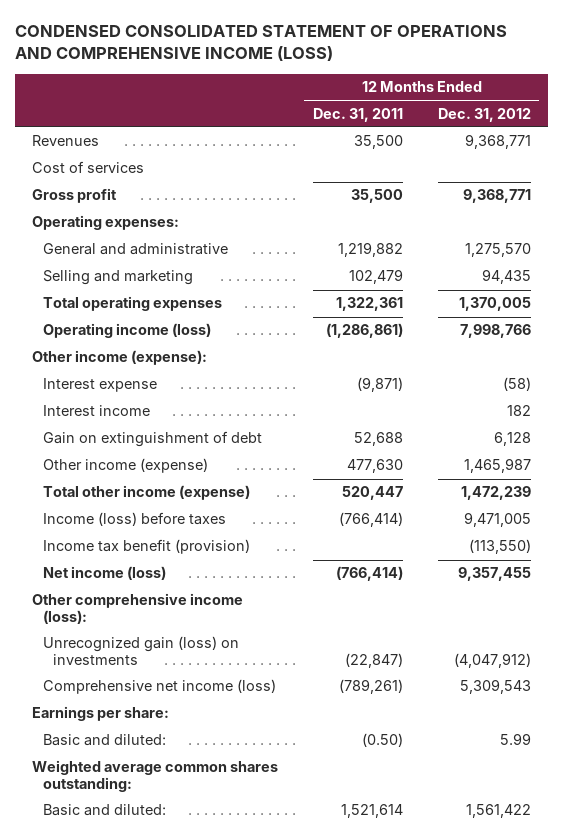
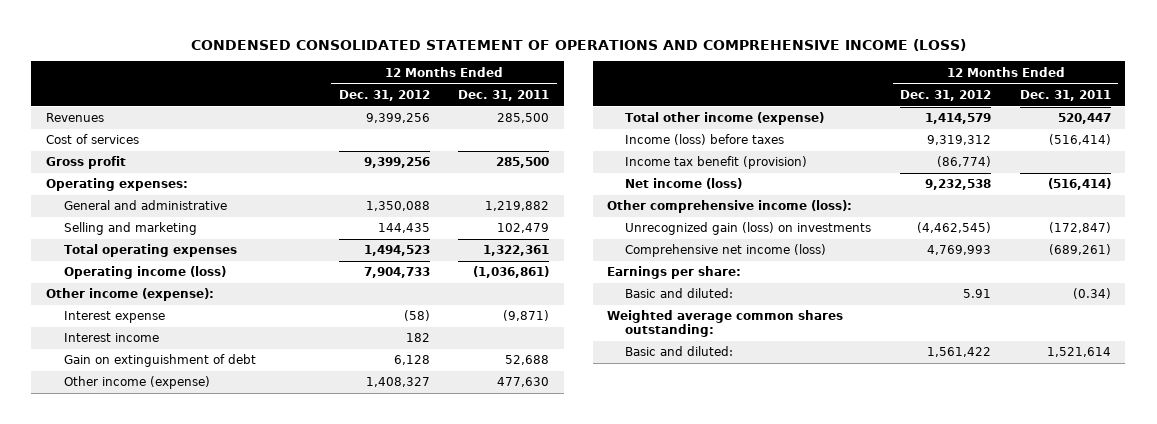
- | 12 Months Ended Dec. 31, 2011 | 12 Months Ended Dec. 31, 2012
+ | 12 Months Ended Dec. 31, 2012 | 12 Months Ended Dec. 31, 2011
- Revenues | 35,500 | 9,368,771
+ Revenues | 9,399,256 | 285,500
- Gross profit | 35,500 | 9,368,771
+ Gross profit | 9,399,256 | 285,500
- General and administrative | 1,219,882 | 1,275,570
- Selling and marketing | 102,479 | 94,435
- Total operating expenses | 1,322,361 | 1,370,005
- Operating income (loss) | (1,286,861) | 7,998,766
+ General and administrative | 1,350,088 | 1,219,882
+ Selling and marketing | 144,435 | 102,479
+ Total operating expenses | 1,494,523 | 1,322,361
+ Operating income (loss) | 7,904,733 | (1,036,861)
- Other income (expense) | 477,630 | 1,465,987
- Total other income (expense) | 520,447 | 1,472,239
- Income (loss) before taxes | (766,414) | 9,471,005
- Income tax benefit (provision) | | (113,550)
- Net income (loss) | (766,414) | 9,357,455
+ Other income (expense) | 1,408,327 | 477,630
+ Total other income (expense) | 1,414,579 | 520,447
+ Income (loss) before taxes | 9,319,312 | (516,414)
+ Income tax benefit (provision) | (86,774) |
+ Net income (loss) | 9,232,538 | (516,414)
- Unrecognized gain (loss) on investments | (22,847) | (4,047,912)
- Comprehensive net income (loss) | (789,261) | 5,309,543
+ Unrecognized gain (loss) on investments | (4,462,545) | (172,847)
+ Comprehensive net income (loss) | 4,769,993 | (689,261)
- Basic and diluted: | (0.50) | 5.99
+ Basic and diluted: | 5.91 | (0.34)

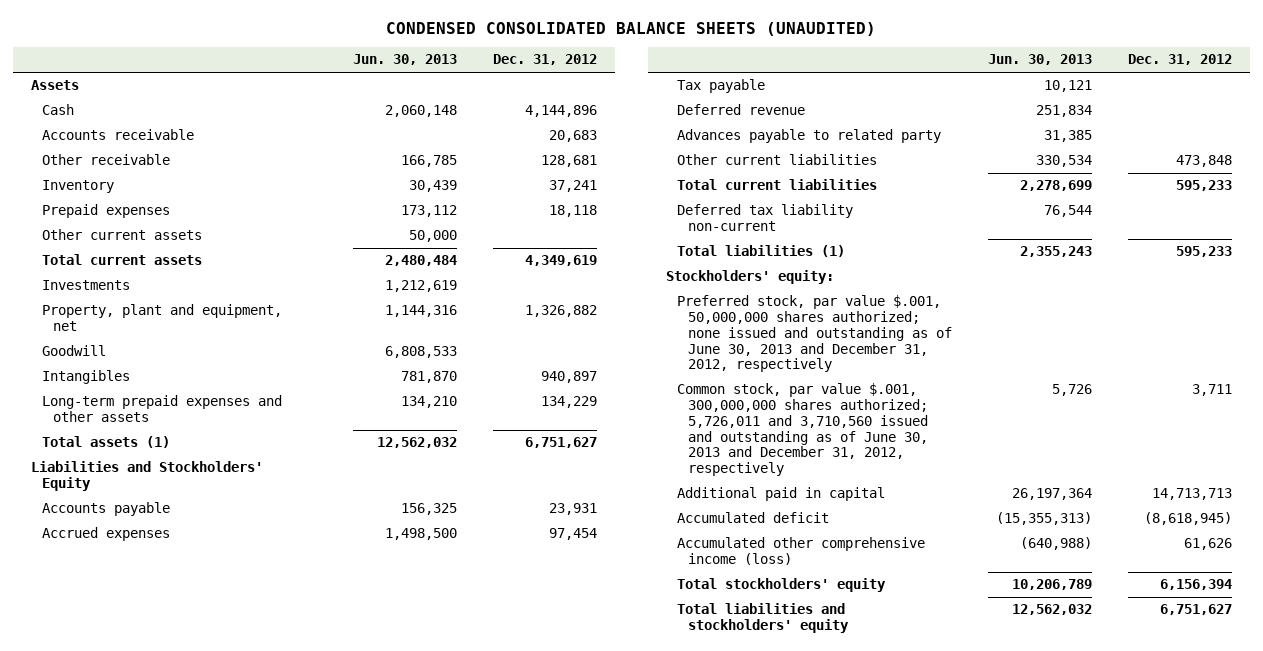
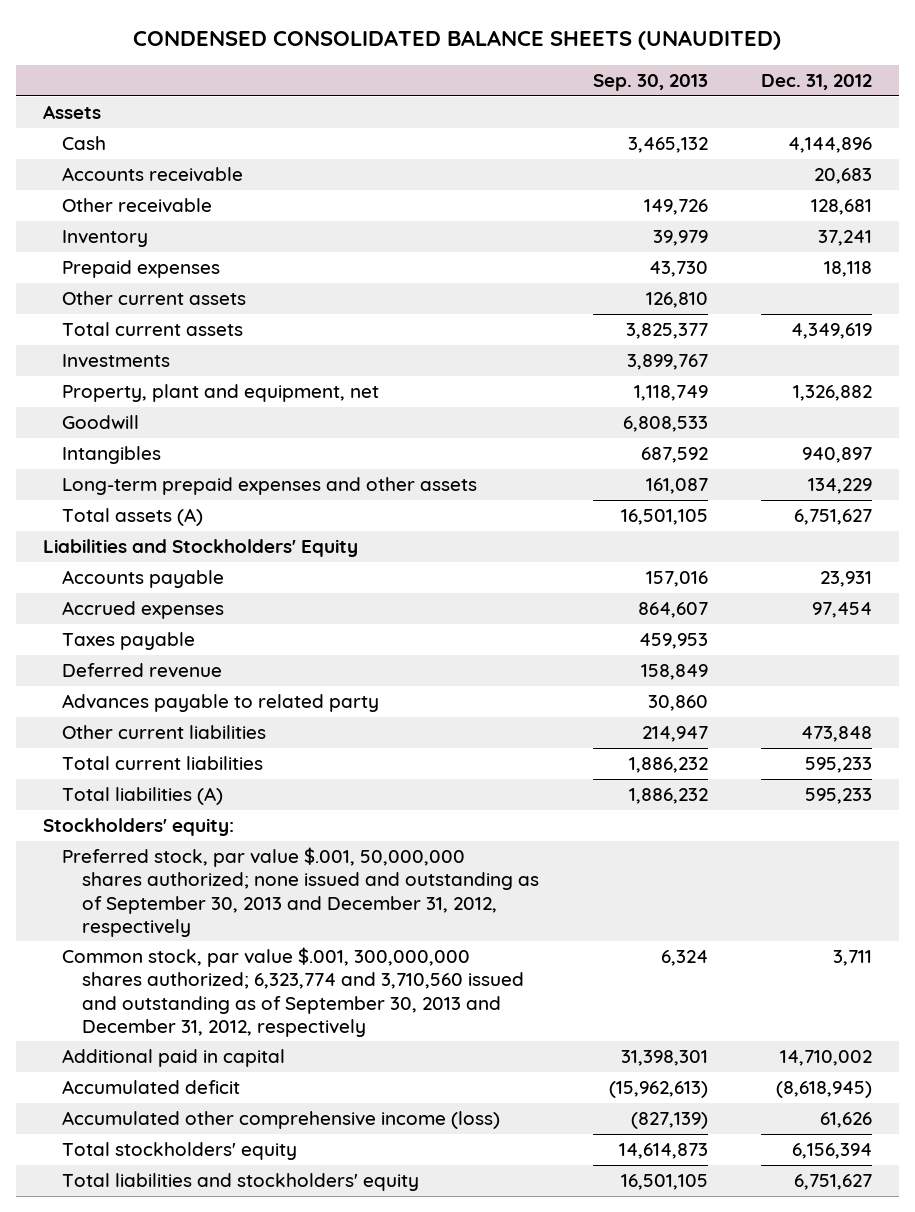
- | Jun. 30, 2013 | Dec. 31, 2012
+ | Sep. 30, 2013 | Dec. 31, 2012
- Total assets (1) | 12,562,032 | 6,751,627
+ Total assets (A) | 16,501,105 | 6,751,627
- Tax payable | 10,121 |
+ Taxes payable | 459,953 |
- Deferred tax liability non-current | 76,544 |
- Total liabilities (1) | 2,355,243 | 595,233
+ Total liabilities (A) | 1,886,232 | 595,233
- Preferred stock, par value $.001, 50,000,000 shares authorized; none issued and outstanding as of June 30, 2013 and December 31, 2012, respectively
- Common stock, par value $.001, 300,000,000 shares authorized; 5,726,011 and 3,710,560 issued and outstanding as of June 30, 2013 and December 31, 2012, respectively | 5,726 | 3,711
- Additional paid in capital | 26,197,364 | 14,713,713
+ Preferred stock, par value $.001, 50,000,000 shares authorized; none issued and outstanding as of September 30, 2013 and December 31, 2012, respectively
+ Common stock, par value $.001, 300,000,000 shares authorized; 6,323,774 and 3,710,560 issued and outstanding as of September 30, 2013 and December 31, 2012, respectively | 6,324 | 3,711
+ Additional paid in capital | 31,398,301 | 14,710,002

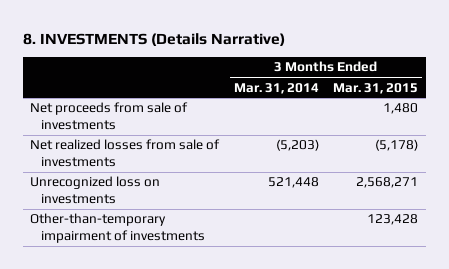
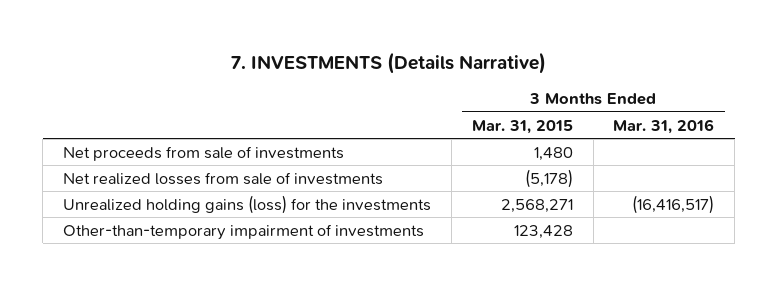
- 8. INVESTMENTS (Details Narrative)
+ 7. INVESTMENTS (Details Narrative)
- | 3 Months Ended Mar. 31, 2014 | 3 Months Ended Mar. 31, 2015
+ | 3 Months Ended Mar. 31, 2015 | 3 Months Ended Mar. 31, 2016
- Unrecognized loss on investments | 521,448 | 2,568,271
+ Unrealized holding gains (loss) for the investments | 2,568,271 | (16,416,517)

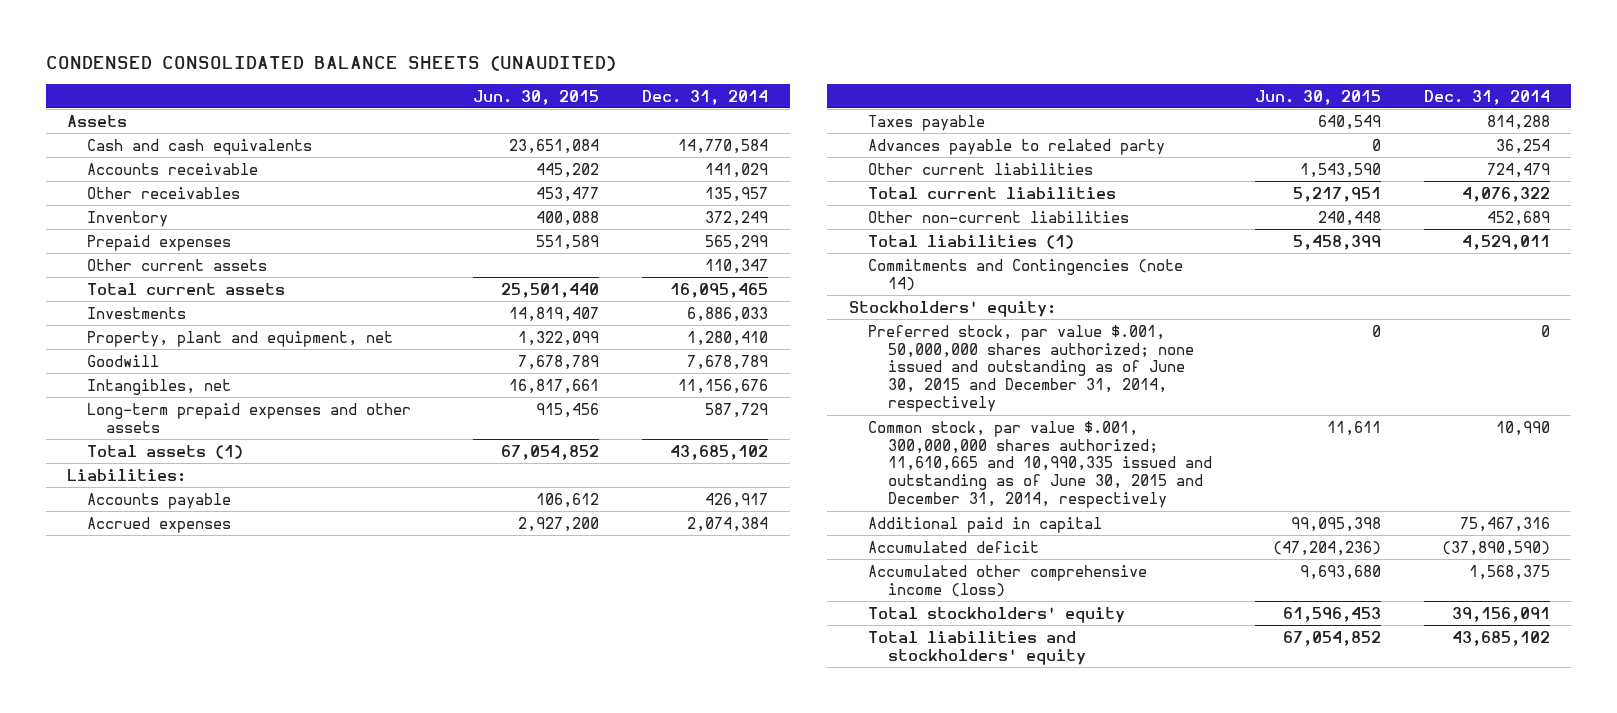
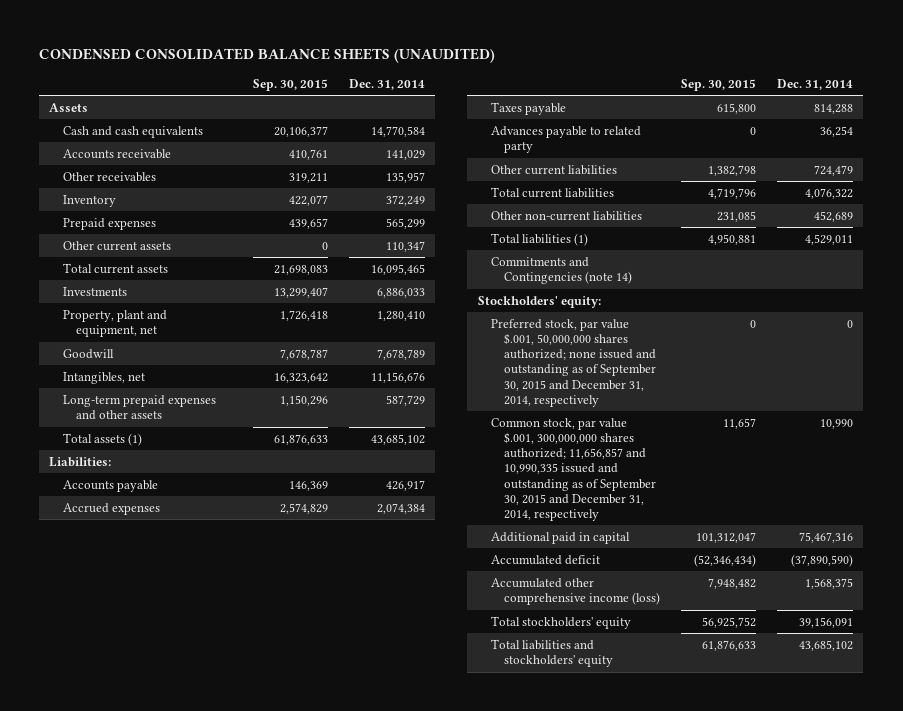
- | Jun. 30, 2015 | Dec. 31, 2014
+ | Sep. 30, 2015 | Dec. 31, 2014
- Preferred stock, par value $.001, 50,000,000 shares authorized; none issued and outstanding as of June 30, 2015 and December 31, 2014, respectively | 0 | 0
- Common stock, par value $.001, 300,000,000 shares authorized; 11,610,665 and 10,990,335 issued and outstanding as of June 30, 2015 and December 31, 2014, respectively | 11,611 | 10,990
+ Preferred stock, par value $.001, 50,000,000 shares authorized; none issued and outstanding as of September 30, 2015 and December 31, 2014, respectively | 0 | 0
+ Common stock, par value $.001, 300,000,000 shares authorized; 11,656,857 and 10,990,335 issued and outstanding as of September 30, 2015 and December 31, 2014, respectively | 11,657 | 10,990

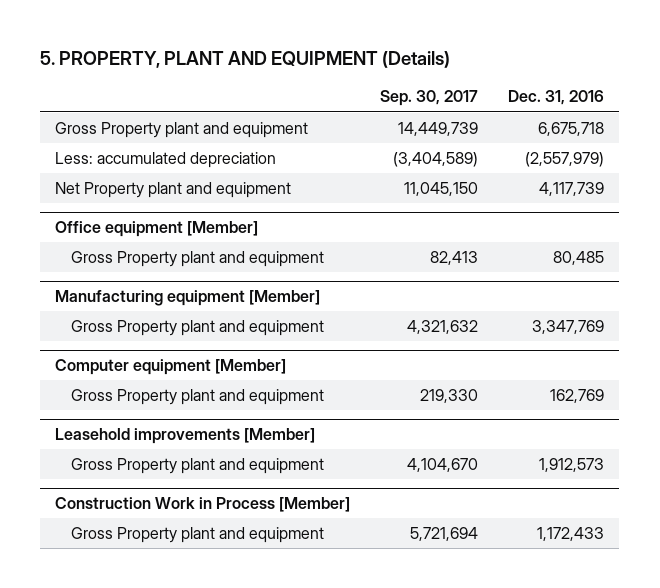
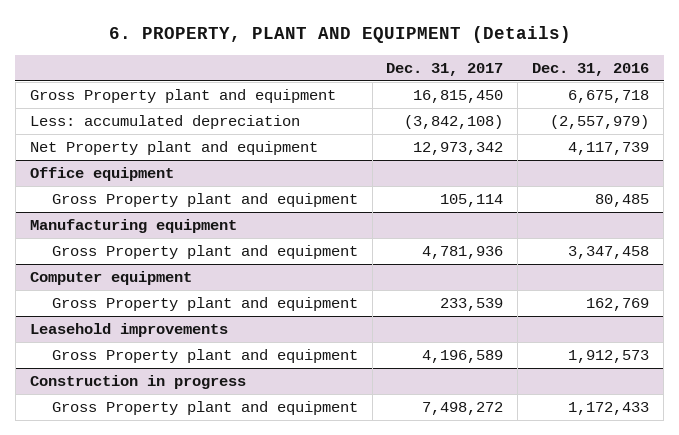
- 5. PROPERTY, PLANT AND EQUIPMENT (Details)
+ 6. PROPERTY, PLANT AND EQUIPMENT (Details)
- | Sep. 30, 2017 | Dec. 31, 2016
+ | Dec. 31, 2017 | Dec. 31, 2016
- Office equipment [Member]
+ Office equipment
- Manufacturing equipment [Member]
- Gross Property plant and equipment | 4,321,632 | 3,347,769
- Computer equipment [Member]
+ Manufacturing equipment
+ Gross Property plant and equipment | 4,781,936 | 3,347,458
+ Computer equipment
- Leasehold improvements [Member]
+ Leasehold improvements
- Construction Work in Process [Member]
+ Construction in progress

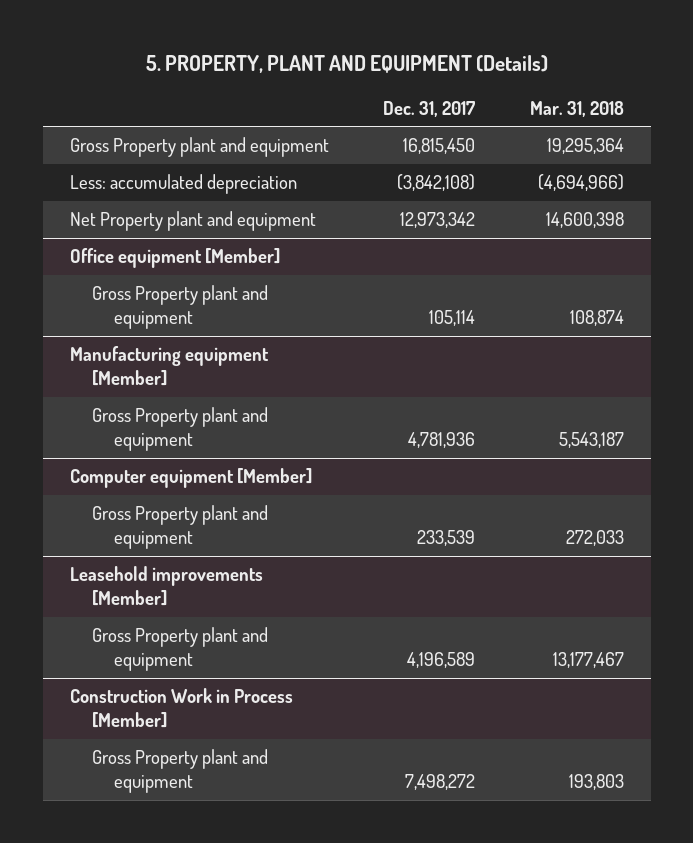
- 6. PROPERTY, PLANT AND EQUIPMENT (Details)
+ 5. PROPERTY, PLANT AND EQUIPMENT (Details)
- | Dec. 31, 2017 | Dec. 31, 2016
+ | Dec. 31, 2017 | Mar. 31, 2018
- Office equipment
+ Office equipment [Member]
- Manufacturing equipment
+ Manufacturing equipment [Member]
- Computer equipment
+ Computer equipment [Member]
- Leasehold improvements
+ Leasehold improvements [Member]
- Construction in progress
+ Construction Work in Process [Member]

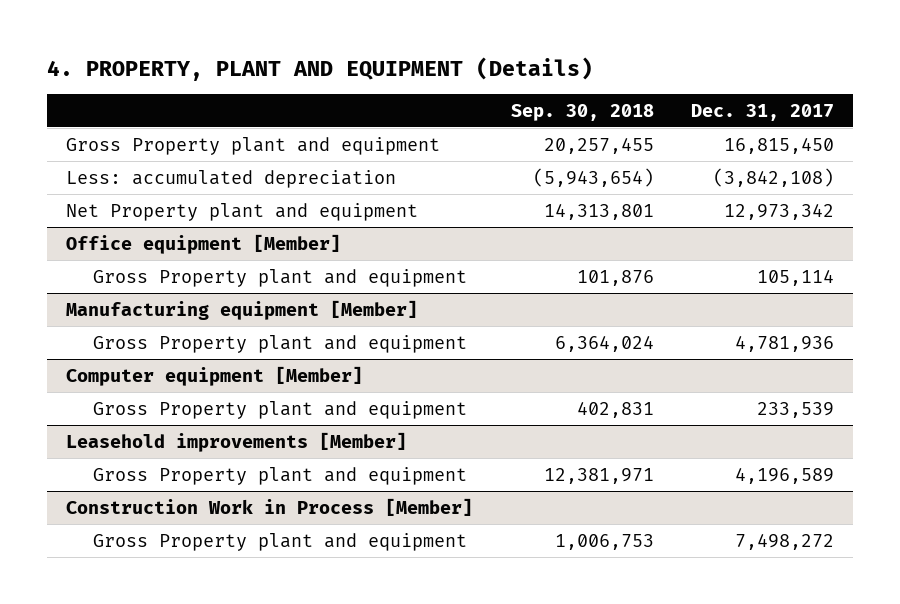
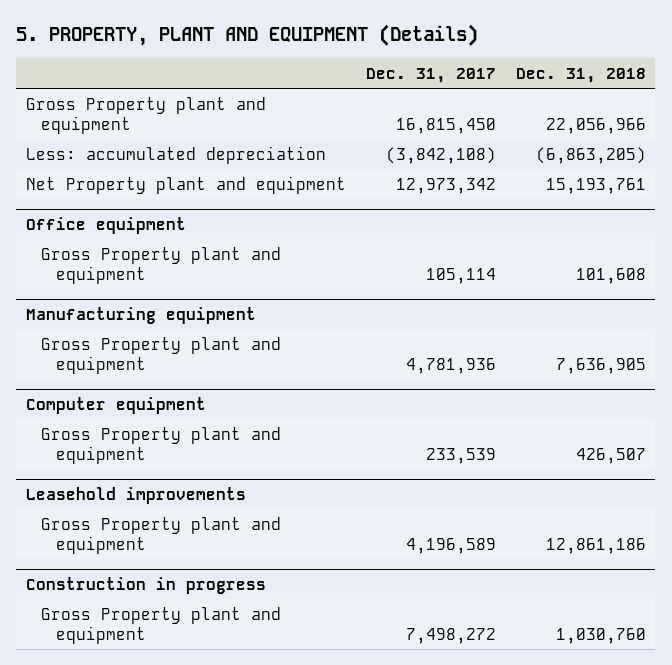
- 4. PROPERTY, PLANT AND EQUIPMENT (Details)
+ 5. PROPERTY, PLANT AND EQUIPMENT (Details)
- | Sep. 30, 2018 | Dec. 31, 2017
+ | Dec. 31, 2017 | Dec. 31, 2018
- Office equipment [Member]
+ Office equipment
- Manufacturing equipment [Member]
+ Manufacturing equipment
- Computer equipment [Member]
+ Computer equipment
- Leasehold improvements [Member]
+ Leasehold improvements
- Construction Work in Process [Member]
+ Construction in progress

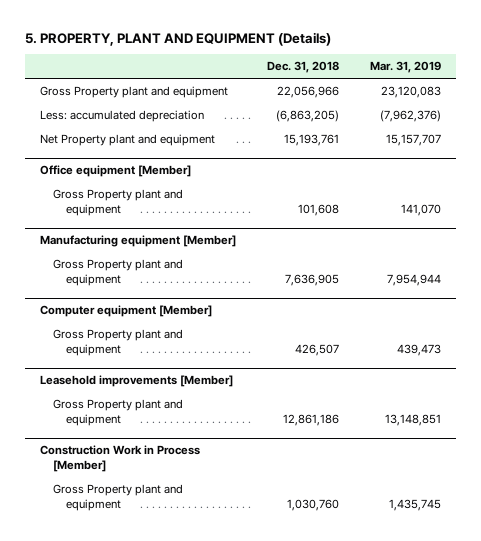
- | Dec. 31, 2017 | Dec. 31, 2018
+ | Dec. 31, 2018 | Mar. 31, 2019
- Office equipment
+ Office equipment [Member]
- Manufacturing equipment
+ Manufacturing equipment [Member]
- Computer equipment
+ Computer equipment [Member]
- Leasehold improvements
+ Leasehold improvements [Member]
- Construction in progress
+ Construction Work in Process [Member]

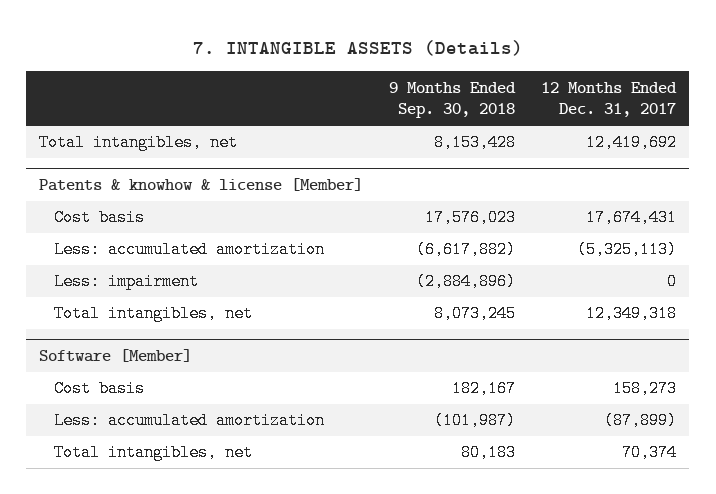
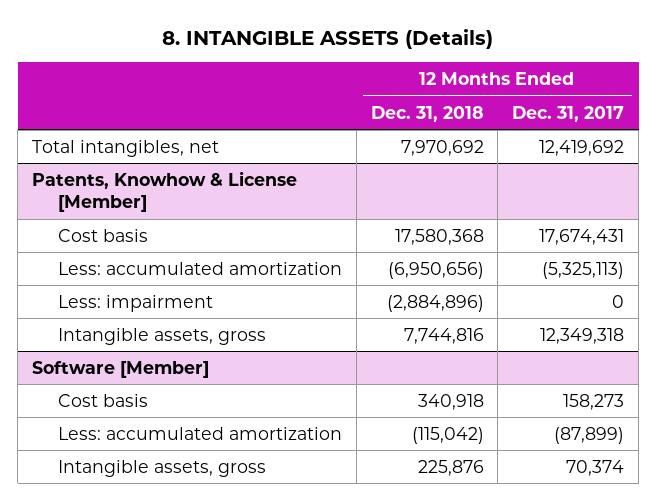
- 7. INTANGIBLE ASSETS (Details)
+ 8. INTANGIBLE ASSETS (Details)
- | 9 Months Ended Sep. 30, 2018 | 12 Months Ended Dec. 31, 2017
+ | 12 Months Ended Dec. 31, 2018 | 12 Months Ended Dec. 31, 2017
- Patents & knowhow & license [Member]
+ Patents, Knowhow & License [Member]
- Total intangibles, net | 8,073,245 | 12,349,318
+ Intangible assets, gross | 7,744,816 | 12,349,318
@ Software [Member]
- Total intangibles, net | 80,183 | 70,374
+ Intangible assets, gross | 225,876 | 70,374

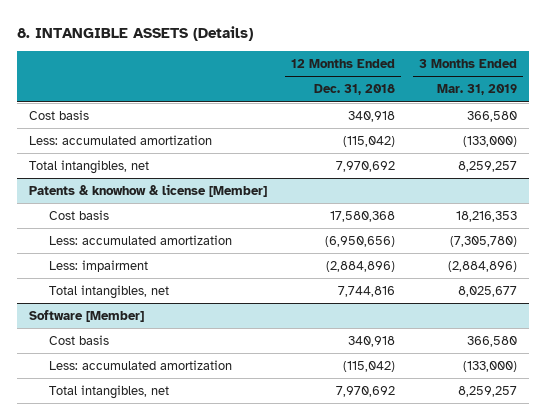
- | 12 Months Ended Dec. 31, 2018 | 12 Months Ended Dec. 31, 2017
+ | 12 Months Ended Dec. 31, 2018 | 3 Months Ended Mar. 31, 2019
+ Cost basis | 340,918 | 366,580
+ Less: accumulated amortization | (115,042) | (133,000)
- Patents, Knowhow & License [Member]
+ Patents & knowhow & license [Member]
- Intangible assets, gross | 7,744,816 | 12,349,318
+ Total intangibles, net | 7,744,816 | 8,025,677
@ Software [Member]
- Intangible assets, gross | 225,876 | 70,374
+ Total intangibles, net | 7,970,692 | 8,259,257

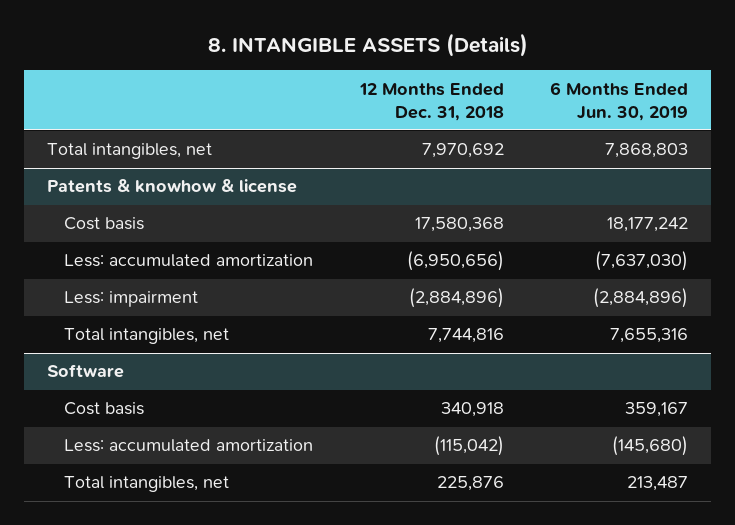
- | 12 Months Ended Dec. 31, 2018 | 3 Months Ended Mar. 31, 2019
+ | 12 Months Ended Dec. 31, 2018 | 6 Months Ended Jun. 30, 2019
- Cost basis | 340,918 | 366,580
- Less: accumulated amortization | (115,042) | (133,000)
- Patents & knowhow & license [Member]
+ Patents & knowhow & license
- Software [Member]
+ Software
- Total intangibles, net | 7,970,692 | 8,259,257
+ Total intangibles, net | 225,876 | 213,487

